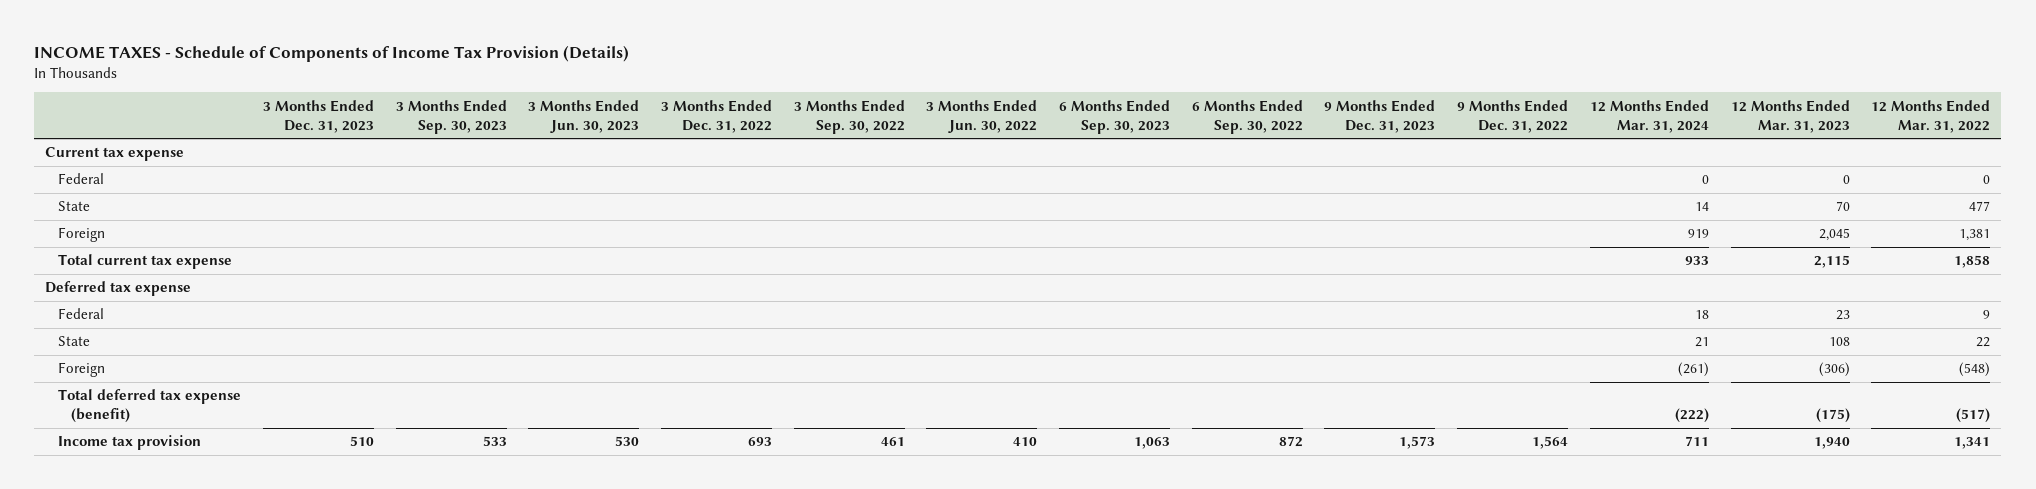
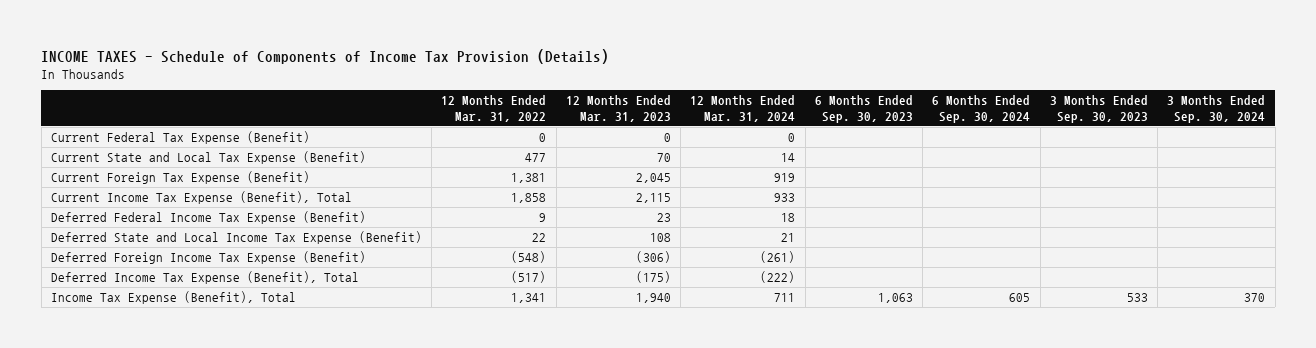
- | 3 Months Ended Dec. 31, 2023 | 3 Months Ended Sep. 30, 2023 | 3 Months Ended Jun. 30, 2023 | 3 Months Ended Dec. 31, 2022 | 3 Months Ended Sep. 30, 2022 | 3 Months Ended Jun. 30, 2022 | 6 Months Ended Sep. 30, 2023 | 6 Months Ended Sep. 30, 2022 | 9 Months Ended Dec. 31, 2023 | 9 Months Ended Dec. 31, 2022 | 12 Months Ended Mar. 31, 2024 | 12 Months Ended Mar. 31, 2023 | 12 Months Ended Mar. 31, 2022
+ | 12 Months Ended Mar. 31, 2022 | 12 Months Ended Mar. 31, 2023 | 12 Months Ended Mar. 31, 2024 | 6 Months Ended Sep. 30, 2023 | 6 Months Ended Sep. 30, 2024 | 3 Months Ended Sep. 30, 2023 | 3 Months Ended Sep. 30, 2024
- Current tax expense
- Federal | | | | | | | | | | | 0 | 0 | 0
- State | | | | | | | | | | | 14 | 70 | 477
- Foreign | | | | | | | | | | | 919 | 2,045 | 1,381
- Total current tax expense | | | | | | | | | | | 933 | 2,115 | 1,858
- Deferred tax expense
- Federal | | | | | | | | | | | 18 | 23 | 9
- State | | | | | | | | | | | 21 | 108 | 22
- Foreign | | | | | | | | | | | (261) | (306) | (548)
- Total deferred tax expense (benefit) | | | | | | | | | | | (222) | (175) | (517)
- Income tax provision | 510 | 533 | 530 | 693 | 461 | 410 | 1,063 | 872 | 1,573 | 1,564 | 711 | 1,940 | 1,341
+ Current Federal Tax Expense (Benefit) | 0 | 0 | 0 | | | |
+ Current State and Local Tax Expense (Benefit) | 477 | 70 | 14 | | | |
+ Current Foreign Tax Expense (Benefit) | 1,381 | 2,045 | 919 | | | |
+ Current Income Tax Expense (Benefit), Total | 1,858 | 2,115 | 933 | | | |
+ Deferred Federal Income Tax Expense (Benefit) | 9 | 23 | 18 | | | |
+ Deferred State and Local Income Tax Expense (Benefit) | 22 | 108 | 21 | | | |
+ Deferred Foreign Income Tax Expense (Benefit) | (548) | (306) | (261) | | | |
+ Deferred Income Tax Expense (Benefit), Total | (517) | (175) | (222) | | | |
+ Income Tax Expense (Benefit), Total | 1,341 | 1,940 | 711 | 1,063 | 605 | 533 | 370

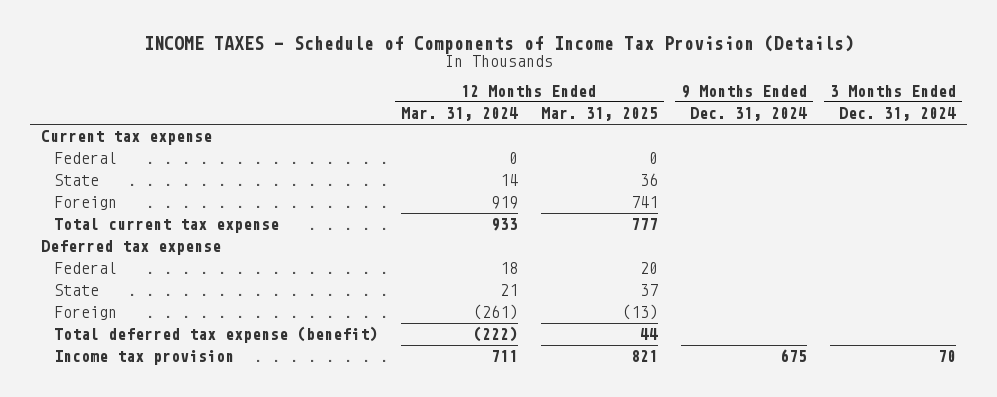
- | 12 Months Ended Mar. 31, 2022 | 12 Months Ended Mar. 31, 2023 | 12 Months Ended Mar. 31, 2024 | 6 Months Ended Sep. 30, 2023 | 6 Months Ended Sep. 30, 2024 | 3 Months Ended Sep. 30, 2023 | 3 Months Ended Sep. 30, 2024
+ | 12 Months Ended Mar. 31, 2024 | 12 Months Ended Mar. 31, 2025 | 9 Months Ended Dec. 31, 2024 | 3 Months Ended Dec. 31, 2024
- Current Federal Tax Expense (Benefit) | 0 | 0 | 0 | | | |
- Current State and Local Tax Expense (Benefit) | 477 | 70 | 14 | | | |
- Current Foreign Tax Expense (Benefit) | 1,381 | 2,045 | 919 | | | |
- Current Income Tax Expense (Benefit), Total | 1,858 | 2,115 | 933 | | | |
- Deferred Federal Income Tax Expense (Benefit) | 9 | 23 | 18 | | | |
- Deferred State and Local Income Tax Expense (Benefit) | 22 | 108 | 21 | | | |
- Deferred Foreign Income Tax Expense (Benefit) | (548) | (306) | (261) | | | |
- Deferred Income Tax Expense (Benefit), Total | (517) | (175) | (222) | | | |
- Income Tax Expense (Benefit), Total | 1,341 | 1,940 | 711 | 1,063 | 605 | 533 | 370
+ Current tax expense
+ Federal | 0 | 0 | |
+ State | 14 | 36 | |
+ Foreign | 919 | 741 | |
+ Total current tax expense | 933 | 777 | |
+ Deferred tax expense
+ Federal | 18 | 20 | |
+ State | 21 | 37 | |
+ Foreign | (261) | (13) | |
+ Total deferred tax expense (benefit) | (222) | 44 | |
+ Income tax provision | 711 | 821 | 675 | 70

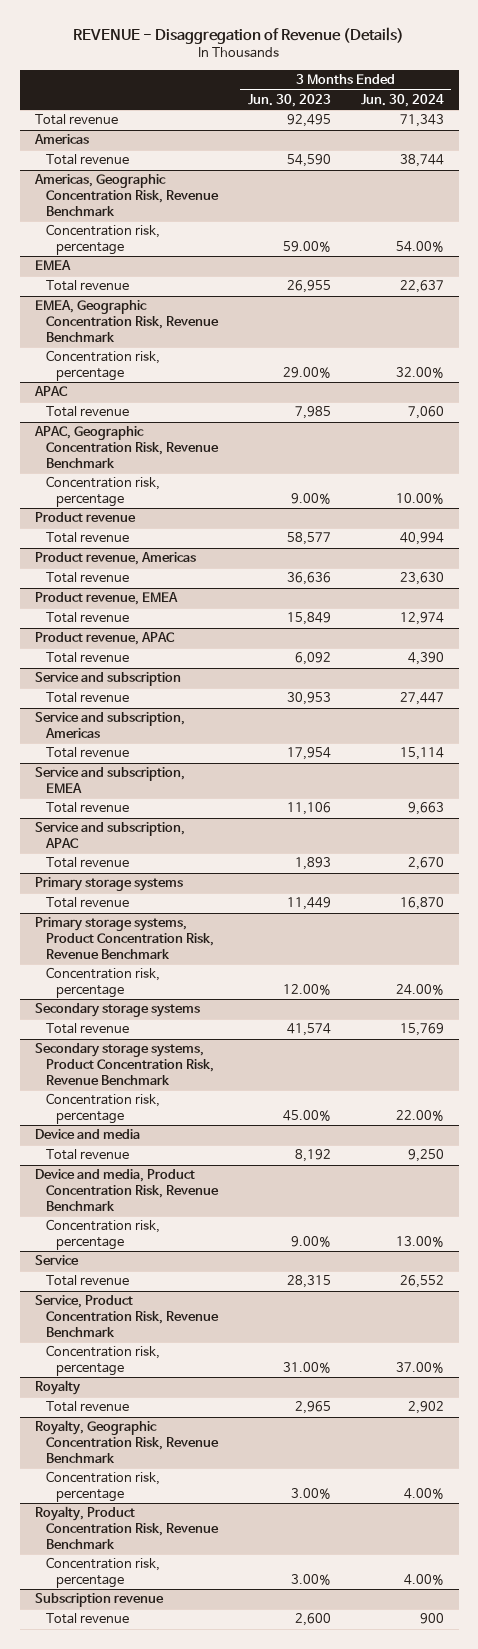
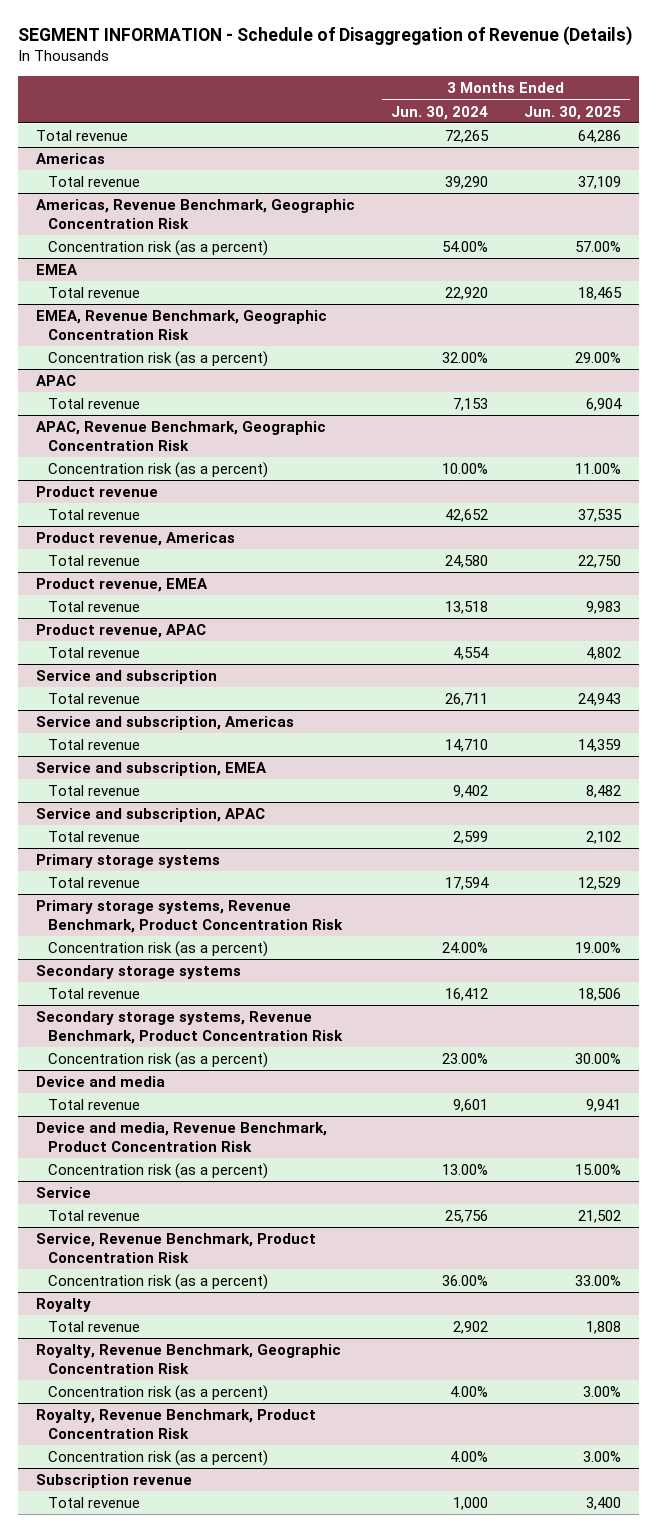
- REVENUE - Disaggregation of Revenue (Details)
+ SEGMENT INFORMATION - Schedule of Disaggregation of Revenue (Details)
- | 3 Months Ended Jun. 30, 2023 | 3 Months Ended Jun. 30, 2024
+ | 3 Months Ended Jun. 30, 2024 | 3 Months Ended Jun. 30, 2025
- Total revenue | 92,495 | 71,343
+ Total revenue | 72,265 | 64,286
@ Americas
- Total revenue | 54,590 | 38,744
- Americas, Geographic Concentration Risk, Revenue Benchmark
- Concentration risk, percentage | 59.00% | 54.00%
@ Americas
+ Total revenue | 39,290 | 37,109
+ Americas, Revenue Benchmark, Geographic Concentration Risk
+ Concentration risk (as a percent) | 54.00% | 57.00%
@ EMEA
- Total revenue | 26,955 | 22,637
- EMEA, Geographic Concentration Risk, Revenue Benchmark
- Concentration risk, percentage | 29.00% | 32.00%
@ EMEA
+ Total revenue | 22,920 | 18,465
+ EMEA, Revenue Benchmark, Geographic Concentration Risk
+ Concentration risk (as a percent) | 32.00% | 29.00%
@ APAC
- Total revenue | 7,985 | 7,060
- APAC, Geographic Concentration Risk, Revenue Benchmark
- Concentration risk, percentage | 9.00% | 10.00%
@ APAC
+ Total revenue | 7,153 | 6,904
+ APAC, Revenue Benchmark, Geographic Concentration Risk
+ Concentration risk (as a percent) | 10.00% | 11.00%
@ Product revenue
- Total revenue | 58,577 | 40,994
+ Total revenue | 42,652 | 37,535
@ Product revenue, Americas
- Total revenue | 36,636 | 23,630
+ Total revenue | 24,580 | 22,750
@ Product revenue, EMEA
- Total revenue | 15,849 | 12,974
+ Total revenue | 13,518 | 9,983
@ Product revenue, APAC
- Total revenue | 6,092 | 4,390
+ Total revenue | 4,554 | 4,802
@ Service and subscription
- Total revenue | 30,953 | 27,447
+ Total revenue | 26,711 | 24,943
@ Service and subscription, Americas
- Total revenue | 17,954 | 15,114
+ Total revenue | 14,710 | 14,359
@ Service and subscription, EMEA
- Total revenue | 11,106 | 9,663
+ Total revenue | 9,402 | 8,482
@ Service and subscription, APAC
- Total revenue | 1,893 | 2,670
+ Total revenue | 2,599 | 2,102
@ Primary storage systems
- Total revenue | 11,449 | 16,870
- Primary storage systems, Product Concentration Risk, Revenue Benchmark
- Concentration risk, percentage | 12.00% | 24.00%
@ Primary storage systems
+ Total revenue | 17,594 | 12,529
+ Primary storage systems, Revenue Benchmark, Product Concentration Risk
+ Concentration risk (as a percent) | 24.00% | 19.00%
@ Secondary storage systems
- Total revenue | 41,574 | 15,769
- Secondary storage systems, Product Concentration Risk, Revenue Benchmark
- Concentration risk, percentage | 45.00% | 22.00%
@ Secondary storage systems
+ Total revenue | 16,412 | 18,506
+ Secondary storage systems, Revenue Benchmark, Product Concentration Risk
+ Concentration risk (as a percent) | 23.00% | 30.00%
@ Device and media
- Total revenue | 8,192 | 9,250
- Device and media, Product Concentration Risk, Revenue Benchmark
- Concentration risk, percentage | 9.00% | 13.00%
@ Device and media
+ Total revenue | 9,601 | 9,941
+ Device and media, Revenue Benchmark, Product Concentration Risk
+ Concentration risk (as a percent) | 13.00% | 15.00%
@ Service
- Total revenue | 28,315 | 26,552
- Service, Product Concentration Risk, Revenue Benchmark
- Concentration risk, percentage | 31.00% | 37.00%
@ Service
+ Total revenue | 25,756 | 21,502
+ Service, Revenue Benchmark, Product Concentration Risk
+ Concentration risk (as a percent) | 36.00% | 33.00%
- Royalty, Geographic Concentration Risk, Revenue Benchmark
- Concentration risk, percentage | 3.00% | 4.00%
- Royalty, Product Concentration Risk, Revenue Benchmark
- Concentration risk, percentage | 3.00% | 4.00%
+ Royalty, Revenue Benchmark, Geographic Concentration Risk
+ Concentration risk (as a percent) | 4.00% | 3.00%
+ Royalty, Revenue Benchmark, Product Concentration Risk
+ Concentration risk (as a percent) | 4.00% | 3.00%
@ Subscription revenue
- Total revenue | 2,600 | 900
+ Total revenue | 1,000 | 3,400

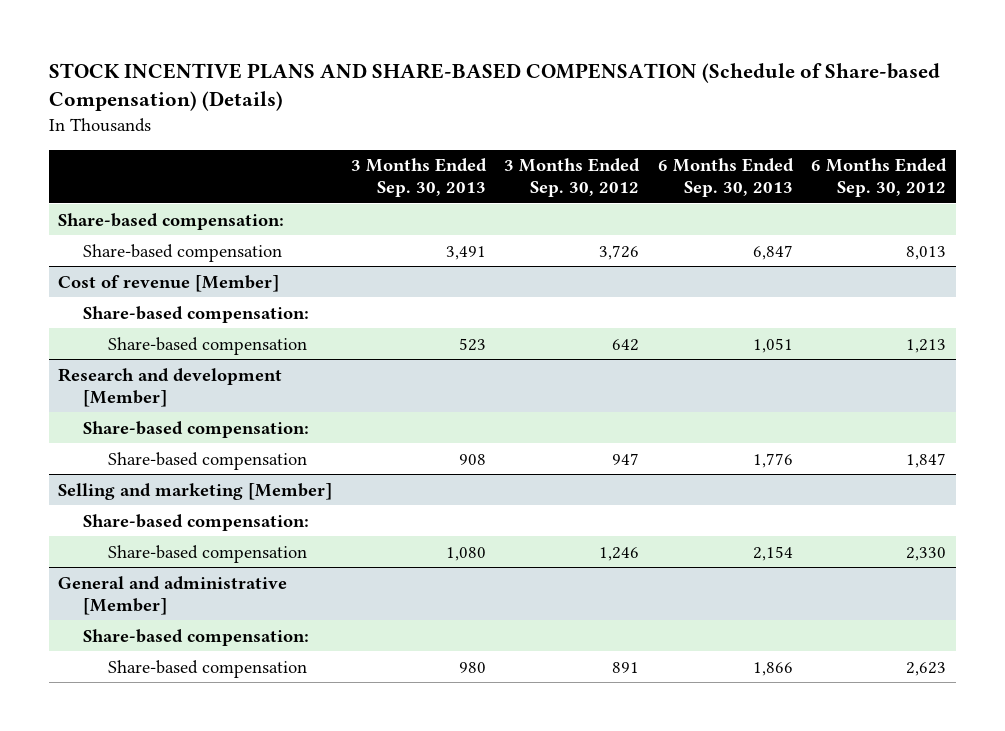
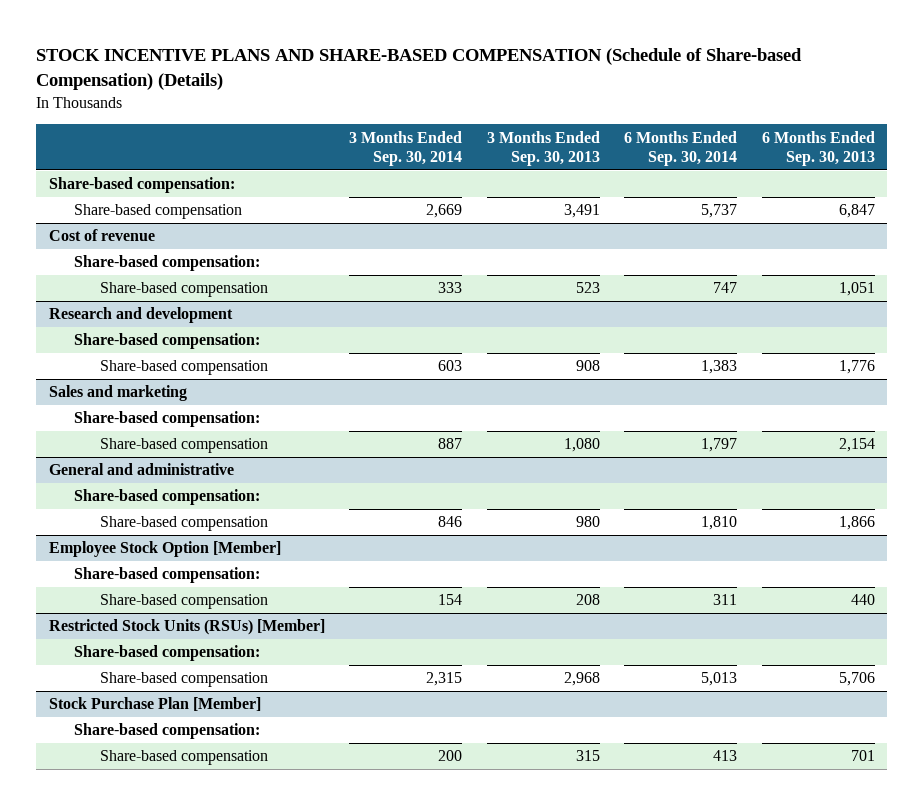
- | 3 Months Ended Sep. 30, 2013 | 3 Months Ended Sep. 30, 2012 | 6 Months Ended Sep. 30, 2013 | 6 Months Ended Sep. 30, 2012
+ | 3 Months Ended Sep. 30, 2014 | 3 Months Ended Sep. 30, 2013 | 6 Months Ended Sep. 30, 2014 | 6 Months Ended Sep. 30, 2013
- Cost of revenue [Member]
+ Cost of revenue
- Research and development [Member]
+ Research and development
- Selling and marketing [Member]
+ Sales and marketing
- General and administrative [Member]
+ General and administrative
+ Employee Stock Option [Member]
+ Share-based compensation:
+ Share-based compensation | 154 | 208 | 311 | 440
+ Restricted Stock Units (RSUs) [Member]
+ Share-based compensation:
+ Share-based compensation | 2,315 | 2,968 | 5,013 | 5,706
+ Stock Purchase Plan [Member]
+ Share-based compensation:
+ Share-based compensation | 200 | 315 | 413 | 701

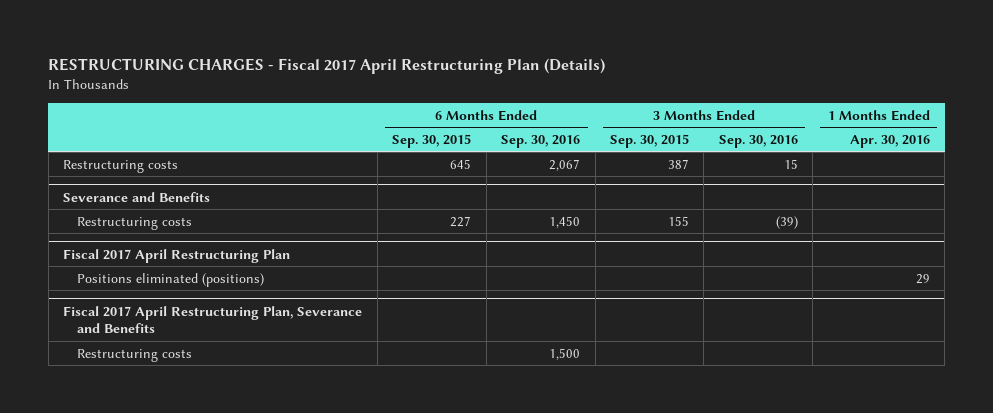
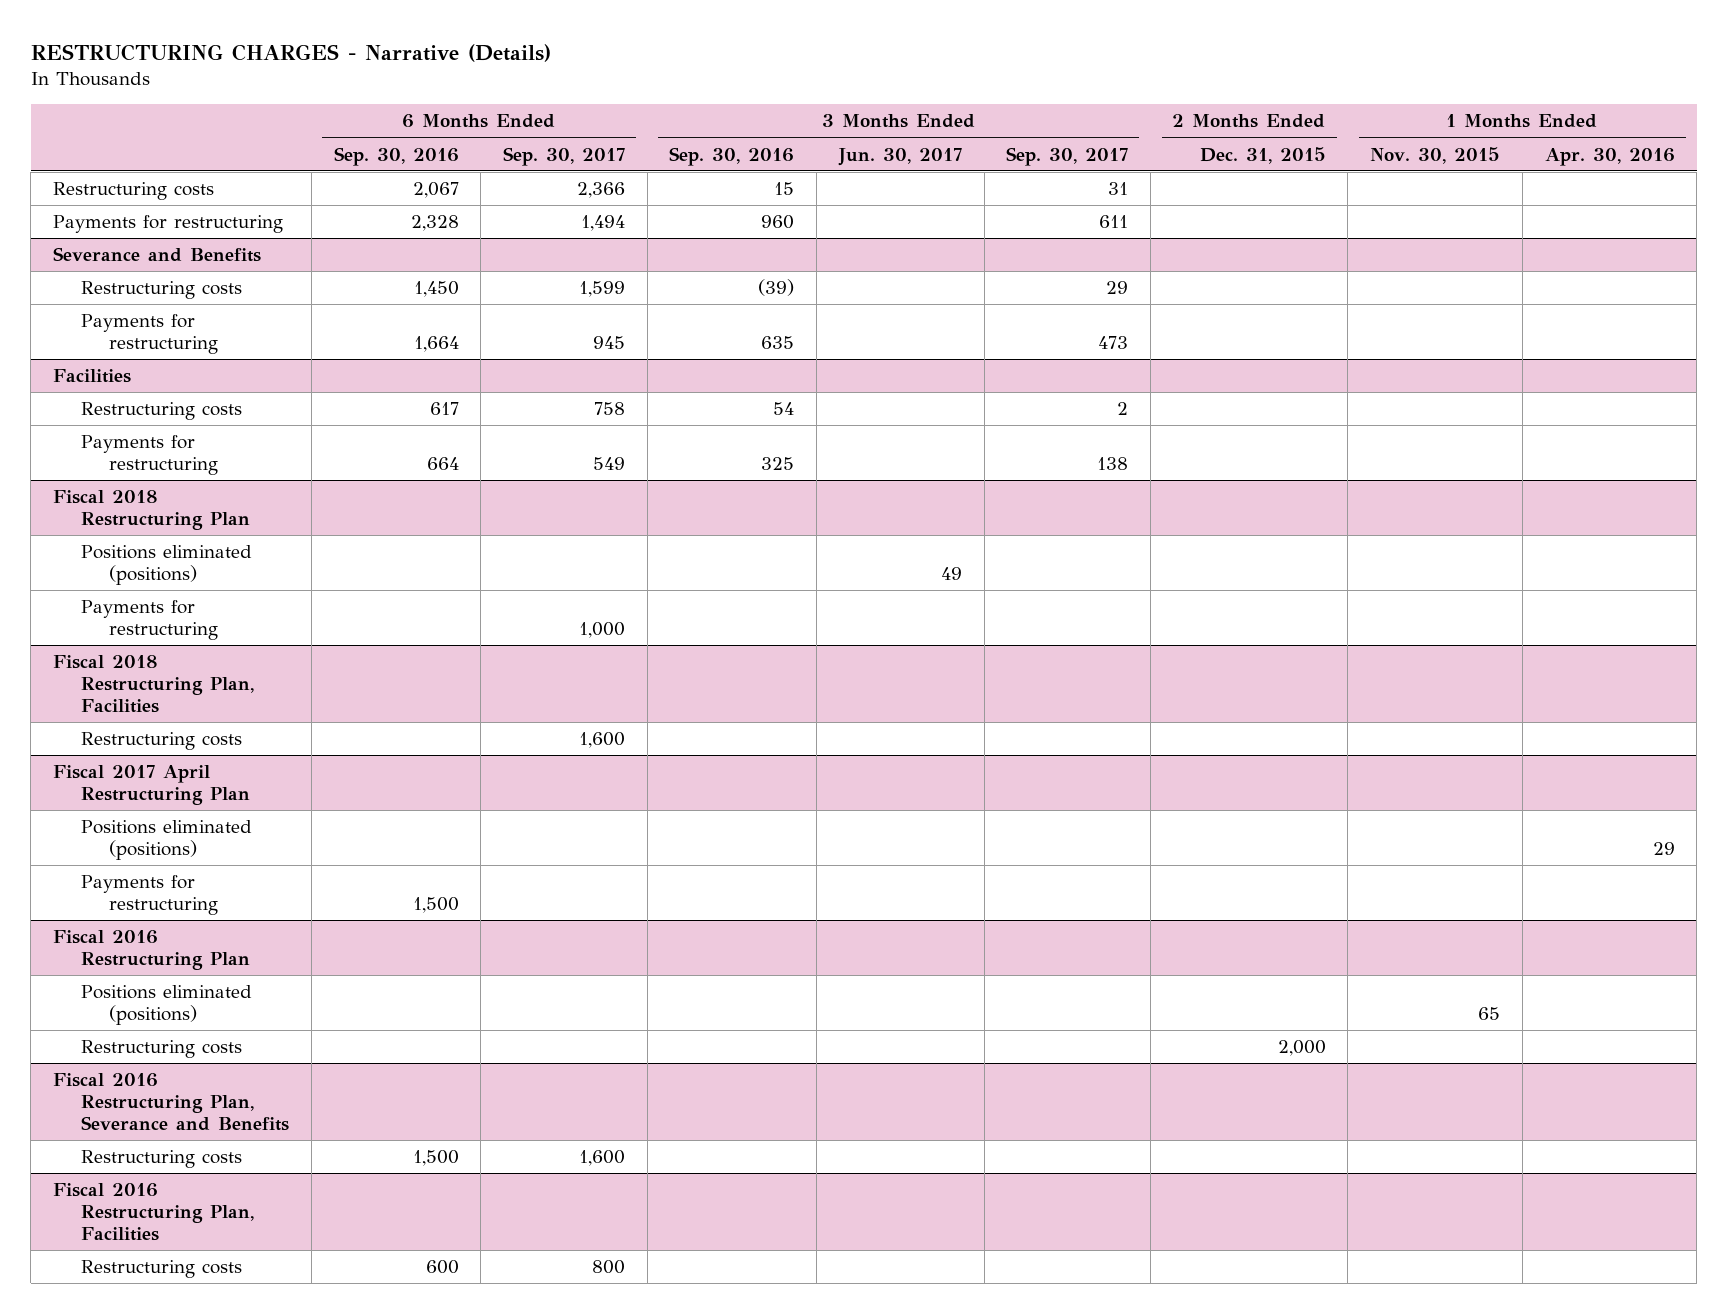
- RESTRUCTURING CHARGES - Fiscal 2017 April Restructuring Plan (Details)
+ RESTRUCTURING CHARGES - Narrative (Details)
- | 6 Months Ended Sep. 30, 2015 | 6 Months Ended Sep. 30, 2016 | 3 Months Ended Sep. 30, 2015 | 3 Months Ended Sep. 30, 2016 | 1 Months Ended Apr. 30, 2016
+ | 6 Months Ended Sep. 30, 2016 | 6 Months Ended Sep. 30, 2017 | 3 Months Ended Sep. 30, 2016 | 3 Months Ended Jun. 30, 2017 | 3 Months Ended Sep. 30, 2017 | 2 Months Ended Dec. 31, 2015 | 1 Months Ended Nov. 30, 2015 | 1 Months Ended Apr. 30, 2016
+ Payments for restructuring | 2,328 | 1,494 | 960 | | 611 | | |
@ Severance and Benefits
+ Payments for restructuring | 1,664 | 945 | 635 | | 473 | | |
+ Facilities
+ Restructuring costs | 617 | 758 | 54 | | 2 | | |
+ Payments for restructuring | 664 | 549 | 325 | | 138 | | |
+ Fiscal 2018 Restructuring Plan
+ Positions eliminated (positions) | | | | 49 | | | |
+ Payments for restructuring | | 1,000 | | | | | |
+ Fiscal 2018 Restructuring Plan, Facilities
+ Restructuring costs | | 1,600 | | | | | |
- Fiscal 2017 April Restructuring Plan, Severance and Benefits
@ Fiscal 2017 April Restructuring Plan
+ Payments for restructuring | 1,500 | | | | | | |
+ Fiscal 2016 Restructuring Plan
+ Positions eliminated (positions) | | | | | | | 65 |
+ Restructuring costs | | | | | | 2,000 | |
+ Fiscal 2016 Restructuring Plan, Severance and Benefits
+ Fiscal 2016 Restructuring Plan, Facilities
+ Restructuring costs | 600 | 800 | | | | | |

